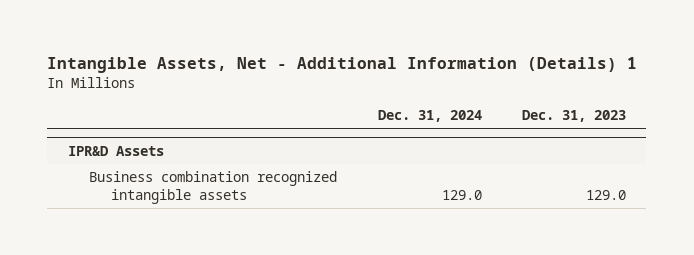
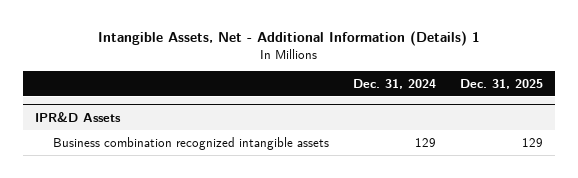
- | Dec. 31, 2024 | Dec. 31, 2023
+ | Dec. 31, 2024 | Dec. 31, 2025
@ IPR&D Assets
- Business combination recognized intangible assets | 129.0 | 129.0
+ Business combination recognized intangible assets | 129 | 129

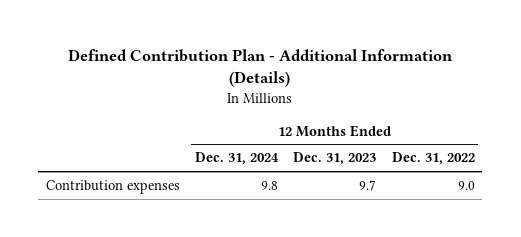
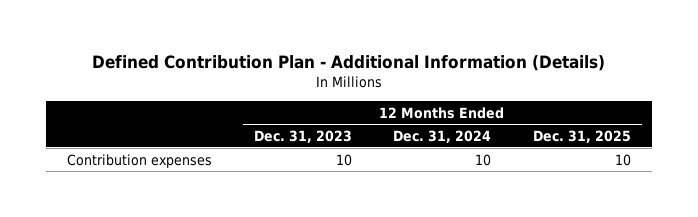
- | 12 Months Ended Dec. 31, 2024 | 12 Months Ended Dec. 31, 2023 | 12 Months Ended Dec. 31, 2022
+ | 12 Months Ended Dec. 31, 2023 | 12 Months Ended Dec. 31, 2024 | 12 Months Ended Dec. 31, 2025
- Contribution expenses | 9.8 | 9.7 | 9.0
+ Contribution expenses | 10 | 10 | 10

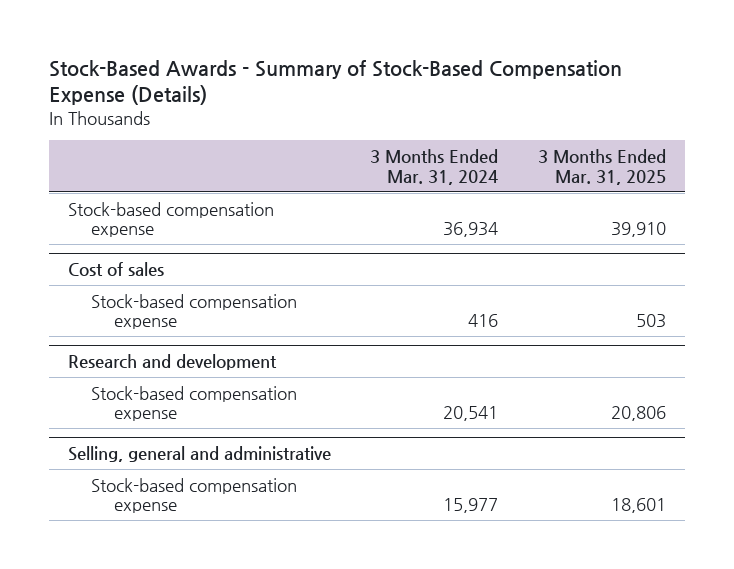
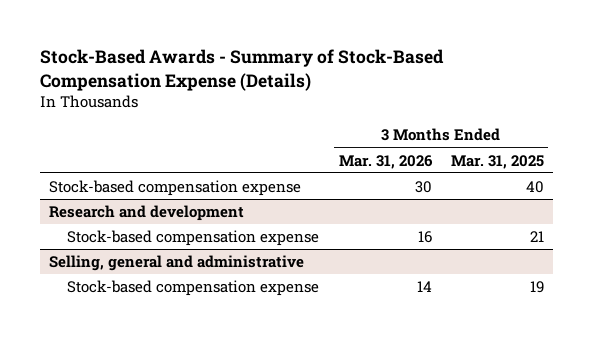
- | 3 Months Ended Mar. 31, 2024 | 3 Months Ended Mar. 31, 2025
+ | 3 Months Ended Mar. 31, 2026 | 3 Months Ended Mar. 31, 2025
- Stock-based compensation expense | 36,934 | 39,910
- Cost of sales
- Stock-based compensation expense | 416 | 503
+ Stock-based compensation expense | 30 | 40
@ Research and development
- Stock-based compensation expense | 20,541 | 20,806
+ Stock-based compensation expense | 16 | 21
@ Selling, general and administrative
- Stock-based compensation expense | 15,977 | 18,601
+ Stock-based compensation expense | 14 | 19

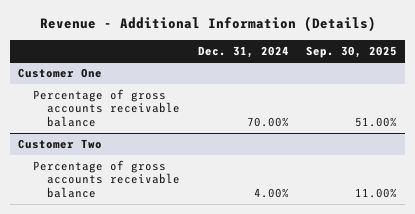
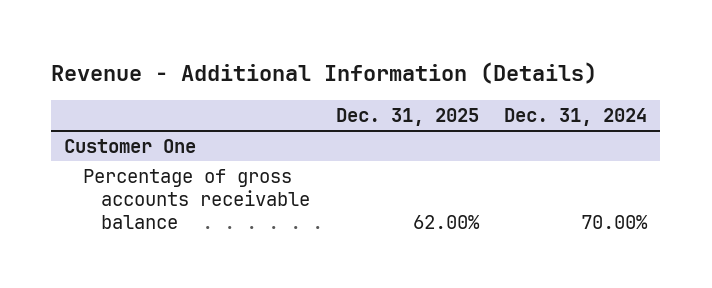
- | Dec. 31, 2024 | Sep. 30, 2025
+ | Dec. 31, 2025 | Dec. 31, 2024
- Customer Two
- Percentage of gross accounts receivable balance | 4.00% | 11.00%

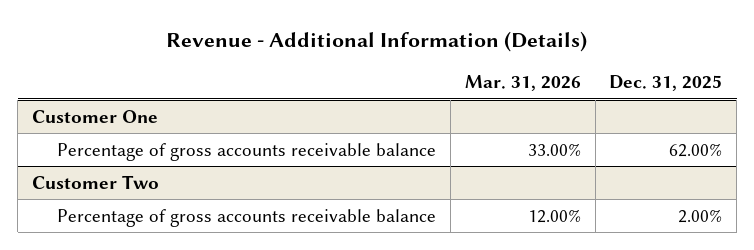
- | Dec. 31, 2025 | Dec. 31, 2024
+ | Mar. 31, 2026 | Dec. 31, 2025
+ Customer Two
+ Percentage of gross accounts receivable balance | 12.00% | 2.00%

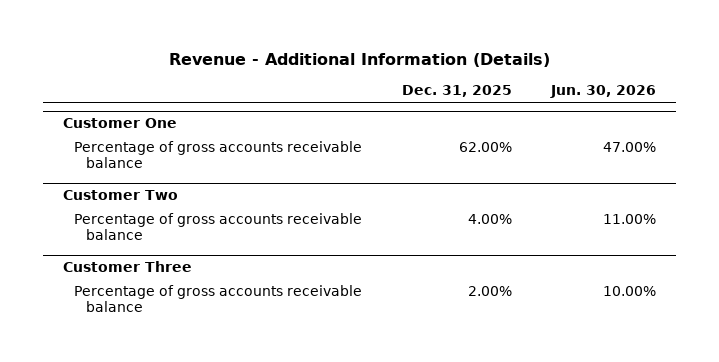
- | Mar. 31, 2026 | Dec. 31, 2025
+ | Dec. 31, 2025 | Jun. 30, 2026
@ Customer Two
+ Percentage of gross accounts receivable balance | 4.00% | 11.00%
+ Customer Three

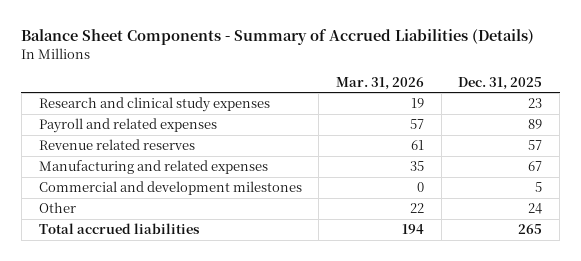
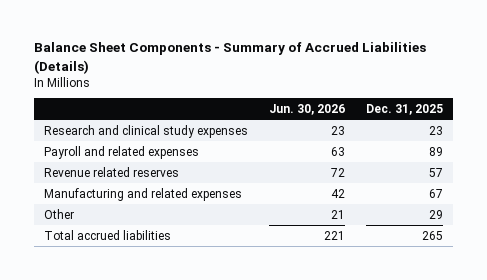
- | Mar. 31, 2026 | Dec. 31, 2025
+ | Jun. 30, 2026 | Dec. 31, 2025
- Commercial and development milestones | 0 | 5
- Other | 22 | 24
+ Other | 21 | 29

